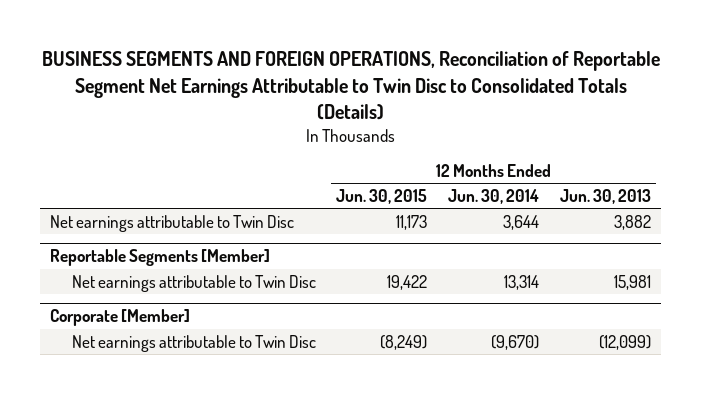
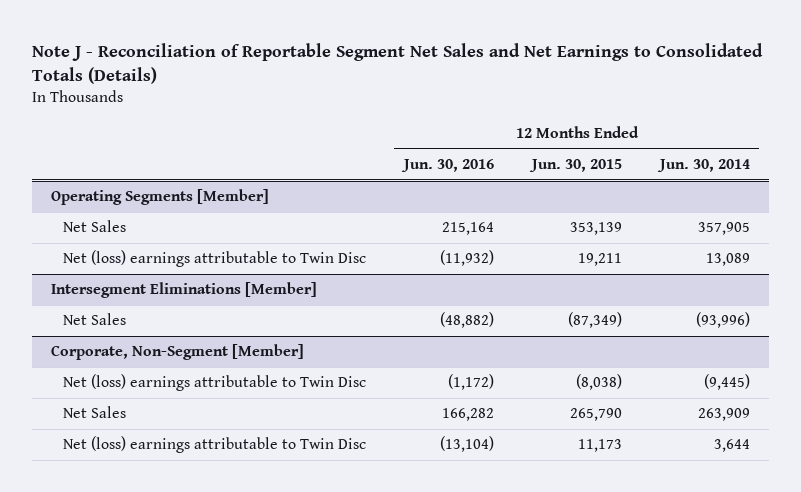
- BUSINESS SEGMENTS AND FOREIGN OPERATIONS, Reconciliation of Reportable Segment Net Earnings Attributable to Twin Disc to Consolidated Totals (Details)
+ Note J - Reconciliation of Reportable Segment Net Sales and Net Earnings to Consolidated Totals (Details)
- | 12 Months Ended Jun. 30, 2015 | 12 Months Ended Jun. 30, 2014 | 12 Months Ended Jun. 30, 2013
+ | 12 Months Ended Jun. 30, 2016 | 12 Months Ended Jun. 30, 2015 | 12 Months Ended Jun. 30, 2014
- Net earnings attributable to Twin Disc | 11,173 | 3,644 | 3,882
- Reportable Segments [Member]
- Net earnings attributable to Twin Disc | 19,422 | 13,314 | 15,981
- Corporate [Member]
- Net earnings attributable to Twin Disc | (8,249) | (9,670) | (12,099)
+ Operating Segments [Member]
+ Net Sales | 215,164 | 353,139 | 357,905
+ Net (loss) earnings attributable to Twin Disc | (11,932) | 19,211 | 13,089
+ Intersegment Eliminations [Member]
+ Net Sales | (48,882) | (87,349) | (93,996)
+ Corporate, Non-Segment [Member]
+ Net (loss) earnings attributable to Twin Disc | (1,172) | (8,038) | (9,445)
+ Net Sales | 166,282 | 265,790 | 263,909
+ Net (loss) earnings attributable to Twin Disc | (13,104) | 11,173 | 3,644

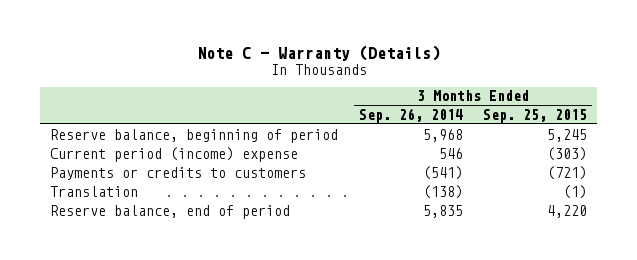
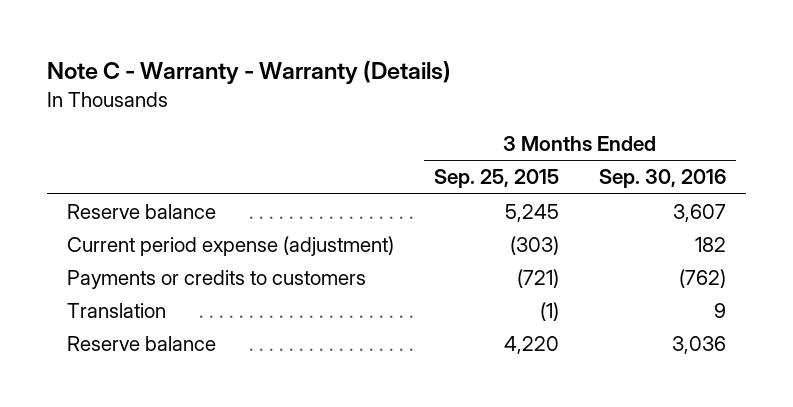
- Note C - Warranty (Details)
+ Note C - Warranty - Warranty (Details)
- | 3 Months Ended Sep. 26, 2014 | 3 Months Ended Sep. 25, 2015
+ | 3 Months Ended Sep. 25, 2015 | 3 Months Ended Sep. 30, 2016
- Reserve balance, beginning of period | 5,968 | 5,245
- Current period (income) expense | 546 | (303)
+ Reserve balance | 5,245 | 3,607
+ Current period expense (adjustment) | (303) | 182
- Reserve balance, end of period | 5,835 | 4,220
+ Reserve balance | 4,220 | 3,036

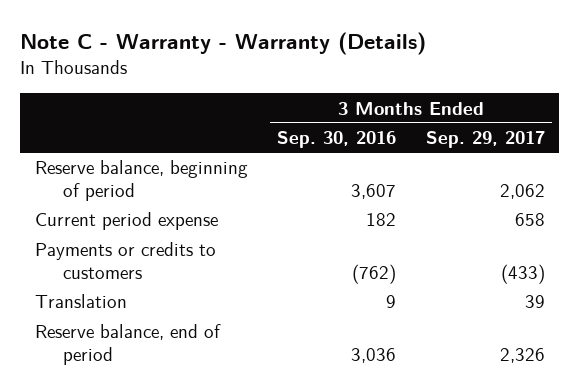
- | 3 Months Ended Sep. 25, 2015 | 3 Months Ended Sep. 30, 2016
+ | 3 Months Ended Sep. 30, 2016 | 3 Months Ended Sep. 29, 2017
- Reserve balance | 5,245 | 3,607
- Current period expense (adjustment) | (303) | 182
+ Reserve balance, beginning of period | 3,607 | 2,062
+ Current period expense | 182 | 658
- Reserve balance | 4,220 | 3,036
+ Reserve balance, end of period | 3,036 | 2,326

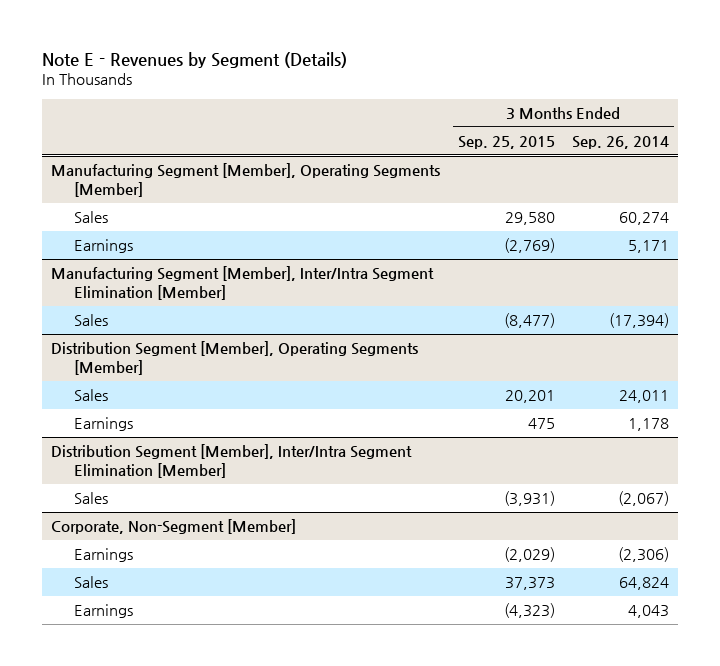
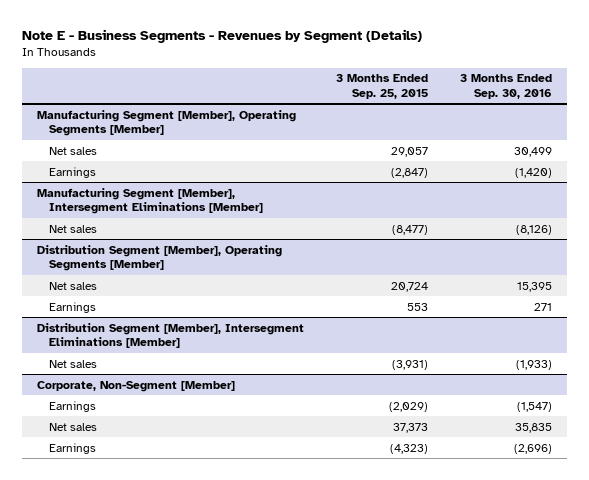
- Note E - Revenues by Segment (Details)
+ Note E - Business Segments - Revenues by Segment (Details)
- | 3 Months Ended Sep. 25, 2015 | 3 Months Ended Sep. 26, 2014
+ | 3 Months Ended Sep. 25, 2015 | 3 Months Ended Sep. 30, 2016
@ Manufacturing Segment [Member], Operating Segments [Member]
- Sales | 29,580 | 60,274
- Earnings | (2,769) | 5,171
- Manufacturing Segment [Member], Inter/Intra Segment Elimination [Member]
- Sales | (8,477) | (17,394)
@ Manufacturing Segment [Member], Operating Segments [Member]
+ Net sales | 29,057 | 30,499
+ Earnings | (2,847) | (1,420)
+ Manufacturing Segment [Member], Intersegment Eliminations [Member]
+ Net sales | (8,477) | (8,126)
@ Distribution Segment [Member], Operating Segments [Member]
- Sales | 20,201 | 24,011
- Earnings | 475 | 1,178
- Distribution Segment [Member], Inter/Intra Segment Elimination [Member]
- Sales | (3,931) | (2,067)
@ Distribution Segment [Member], Operating Segments [Member]
+ Net sales | 20,724 | 15,395
+ Earnings | 553 | 271
+ Distribution Segment [Member], Intersegment Eliminations [Member]
+ Net sales | (3,931) | (1,933)
@ Corporate, Non-Segment [Member]
- Sales | 37,373 | 64,824
+ Net sales | 37,373 | 35,835

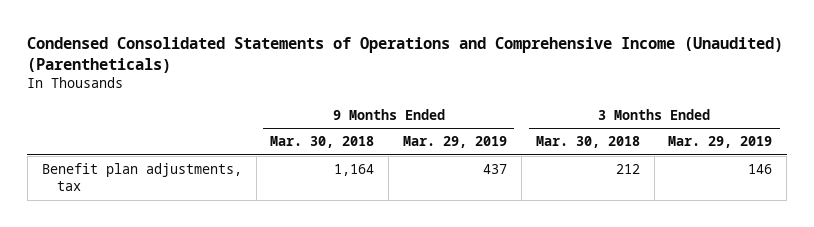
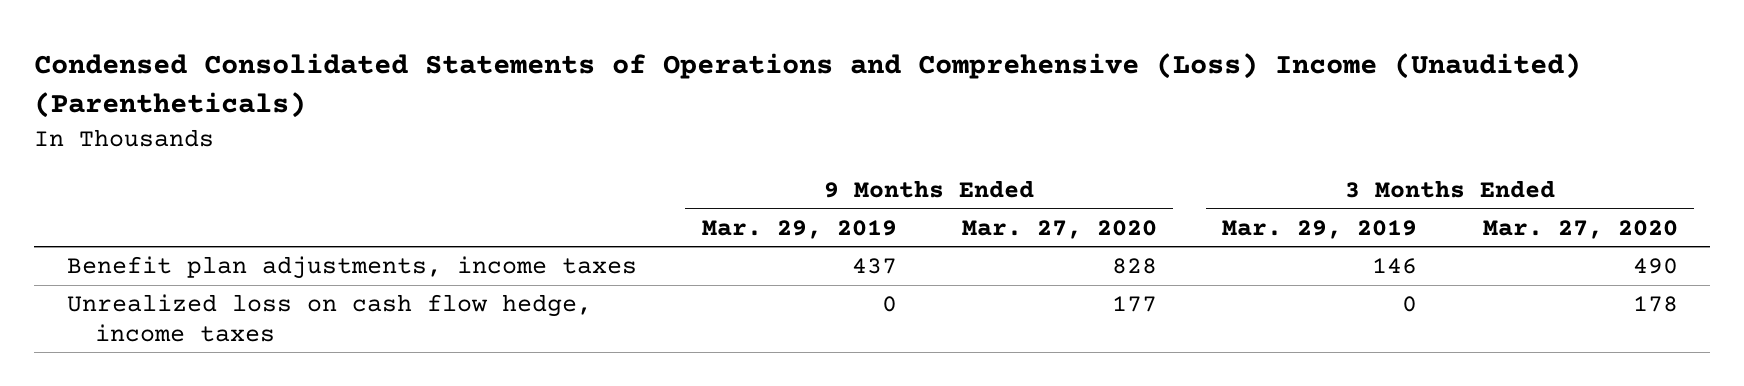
- Condensed Consolidated Statements of Operations and Comprehensive Income (Unaudited) (Parentheticals)
+ Condensed Consolidated Statements of Operations and Comprehensive (Loss) Income (Unaudited) (Parentheticals)
- | 9 Months Ended Mar. 30, 2018 | 9 Months Ended Mar. 29, 2019 | 3 Months Ended Mar. 30, 2018 | 3 Months Ended Mar. 29, 2019
+ | 9 Months Ended Mar. 29, 2019 | 9 Months Ended Mar. 27, 2020 | 3 Months Ended Mar. 29, 2019 | 3 Months Ended Mar. 27, 2020
- Benefit plan adjustments, tax | 1,164 | 437 | 212 | 146
+ Benefit plan adjustments, income taxes | 437 | 828 | 146 | 490
+ Unrealized loss on cash flow hedge, income taxes | 0 | 177 | 0 | 178

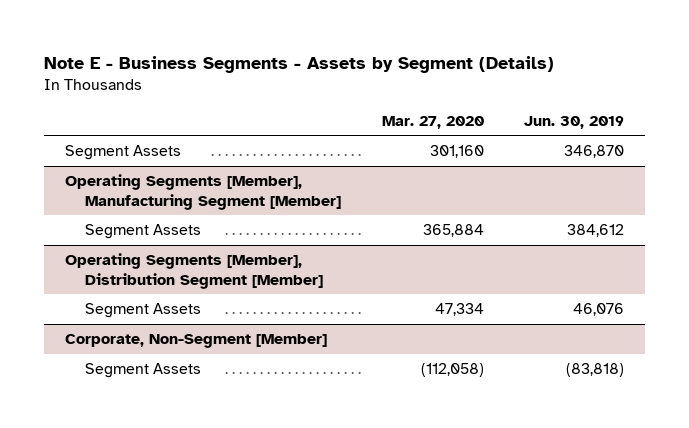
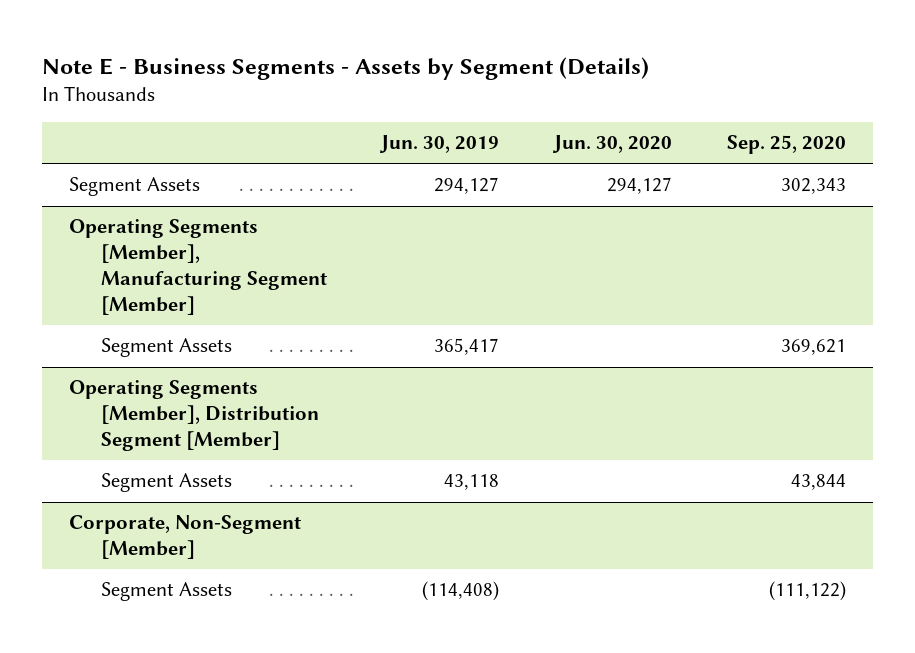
- | Mar. 27, 2020 | Jun. 30, 2019
+ | Jun. 30, 2019 | Jun. 30, 2020 | Sep. 25, 2020
- Segment Assets | 301,160 | 346,870
+ Segment Assets | 294,127 | 294,127 | 302,343
@ Operating Segments [Member], Manufacturing Segment [Member]
- Segment Assets | 365,884 | 384,612
+ Segment Assets | 365,417 | | 369,621
@ Operating Segments [Member], Distribution Segment [Member]
- Segment Assets | 47,334 | 46,076
+ Segment Assets | 43,118 | | 43,844
@ Corporate, Non-Segment [Member]
- Segment Assets | (112,058) | (83,818)
+ Segment Assets | (114,408) | | (111,122)

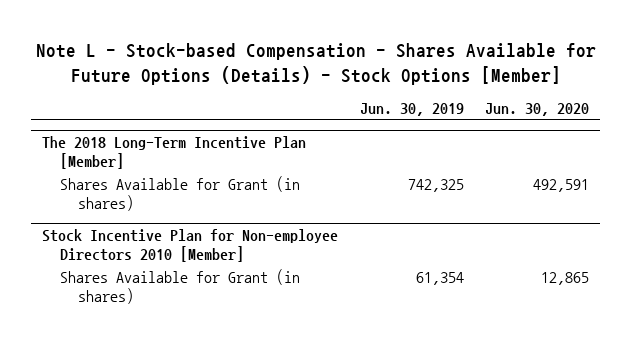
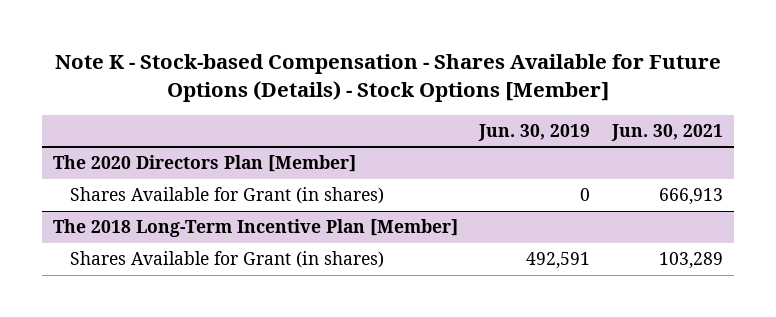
- Note L - Stock-based Compensation - Shares Available for Future Options (Details) - Stock Options [Member]
+ Note K - Stock-based Compensation - Shares Available for Future Options (Details) - Stock Options [Member]
- | Jun. 30, 2019 | Jun. 30, 2020
+ | Jun. 30, 2019 | Jun. 30, 2021
+ The 2020 Directors Plan [Member]
+ Shares Available for Grant (in shares) | 0 | 666,913
@ The 2018 Long-Term Incentive Plan [Member]
- Shares Available for Grant (in shares) | 742,325 | 492,591
- Stock Incentive Plan for Non-employee Directors 2010 [Member]
- Shares Available for Grant (in shares) | 61,354 | 12,865
@ The 2018 Long-Term Incentive Plan [Member]
+ Shares Available for Grant (in shares) | 492,591 | 103,289

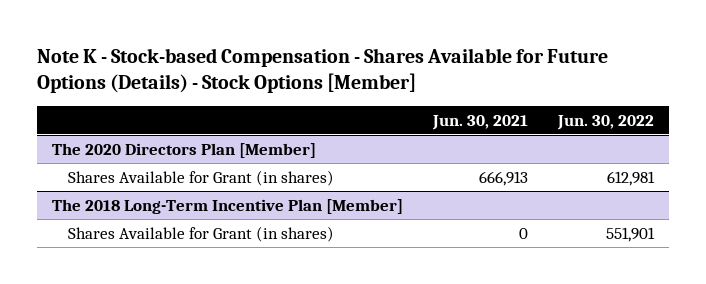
- | Jun. 30, 2019 | Jun. 30, 2021
+ | Jun. 30, 2021 | Jun. 30, 2022
@ The 2018 Long-Term Incentive Plan [Member]
- Shares Available for Grant (in shares) | 492,591 | 103,289
+ Shares Available for Grant (in shares) | 0 | 551,901

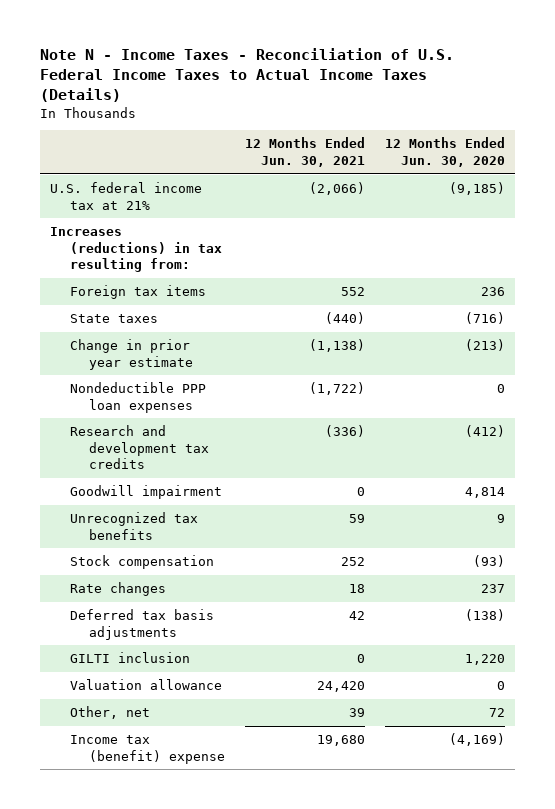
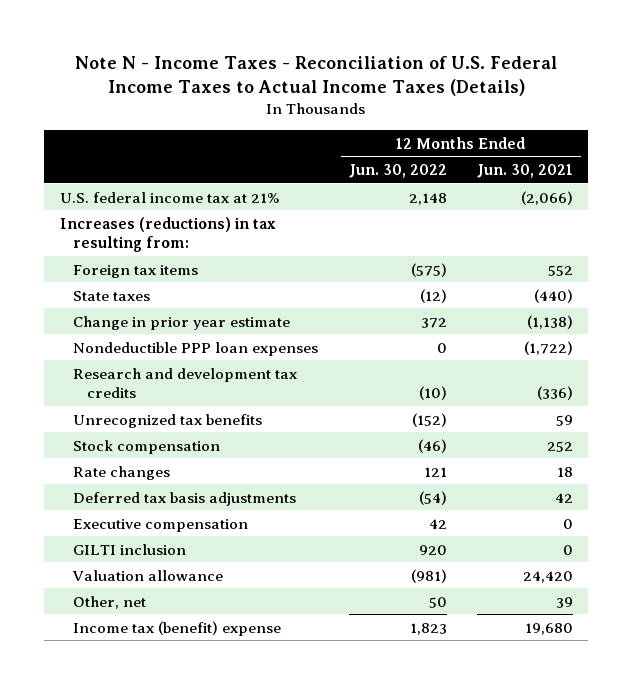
- | 12 Months Ended Jun. 30, 2021 | 12 Months Ended Jun. 30, 2020
+ | 12 Months Ended Jun. 30, 2022 | 12 Months Ended Jun. 30, 2021
- Goodwill impairment | 0 | 4,814
+ Executive compensation | 42 | 0

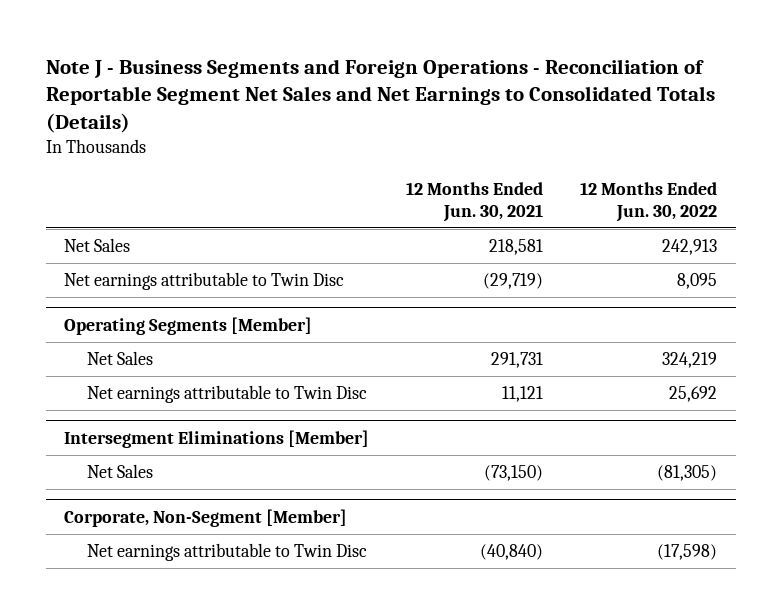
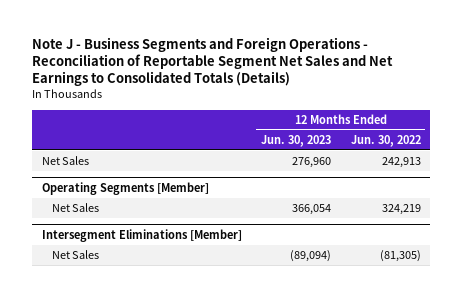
- | 12 Months Ended Jun. 30, 2021 | 12 Months Ended Jun. 30, 2022
+ | 12 Months Ended Jun. 30, 2023 | 12 Months Ended Jun. 30, 2022
- Net earnings attributable to Twin Disc | (29,719) | 8,095
@ Operating Segments [Member]
- Net earnings attributable to Twin Disc | 11,121 | 25,692
- Corporate, Non-Segment [Member]
- Net earnings attributable to Twin Disc | (40,840) | (17,598)

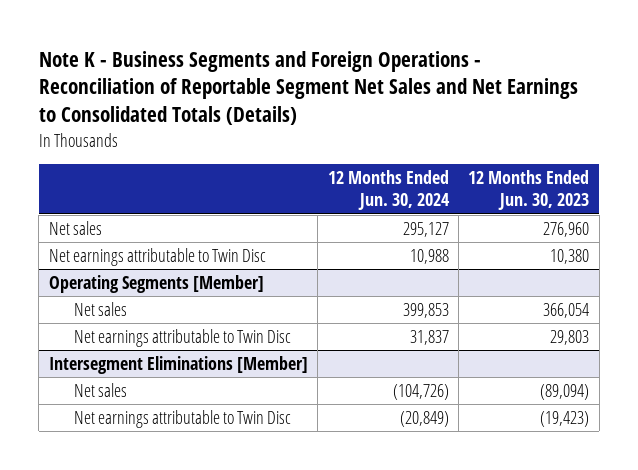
- Note J - Business Segments and Foreign Operations - Reconciliation of Reportable Segment Net Sales and Net Earnings to Consolidated Totals (Details)
+ Note K - Business Segments and Foreign Operations - Reconciliation of Reportable Segment Net Sales and Net Earnings to Consolidated Totals (Details)
- | 12 Months Ended Jun. 30, 2023 | 12 Months Ended Jun. 30, 2022
+ | 12 Months Ended Jun. 30, 2024 | 12 Months Ended Jun. 30, 2023
- Net Sales | 276,960 | 242,913
+ Net sales | 295,127 | 276,960
+ Net earnings attributable to Twin Disc | 10,988 | 10,380
@ Operating Segments [Member]
- Net Sales | 366,054 | 324,219
+ Net sales | 399,853 | 366,054
+ Net earnings attributable to Twin Disc | 31,837 | 29,803
@ Intersegment Eliminations [Member]
- Net Sales | (89,094) | (81,305)
+ Net sales | (104,726) | (89,094)
+ Net earnings attributable to Twin Disc | (20,849) | (19,423)

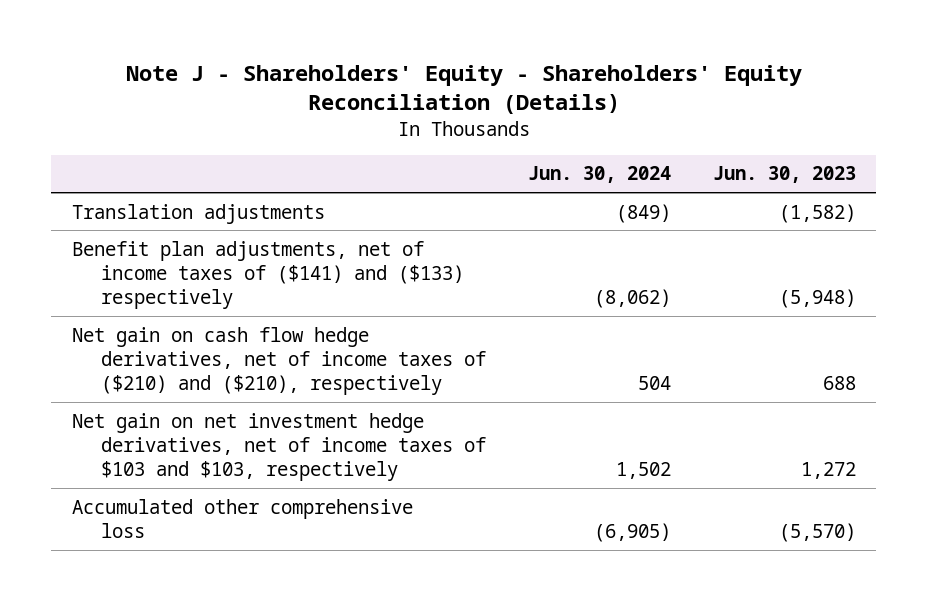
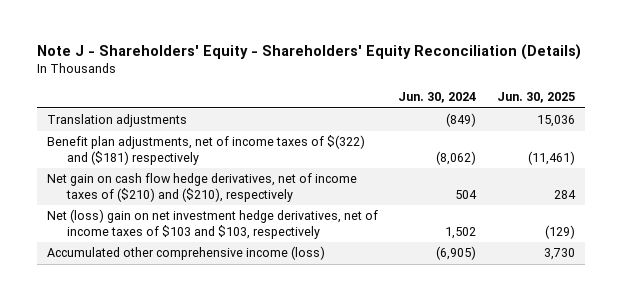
- | Jun. 30, 2024 | Jun. 30, 2023
+ | Jun. 30, 2024 | Jun. 30, 2025
- Benefit plan adjustments, net of income taxes of ($141) and ($133) respectively | (8,062) | (5,948)
+ Benefit plan adjustments, net of income taxes of $(322) and ($181) respectively | (8,062) | (11,461)
- Net gain on net investment hedge derivatives, net of income taxes of $103 and $103, respectively | 1,502 | 1,272
- Accumulated other comprehensive loss | (6,905) | (5,570)
+ Net (loss) gain on net investment hedge derivatives, net of income taxes of $103 and $103, respectively | 1,502 | (129)
+ Accumulated other comprehensive income (loss) | (6,905) | 3,730

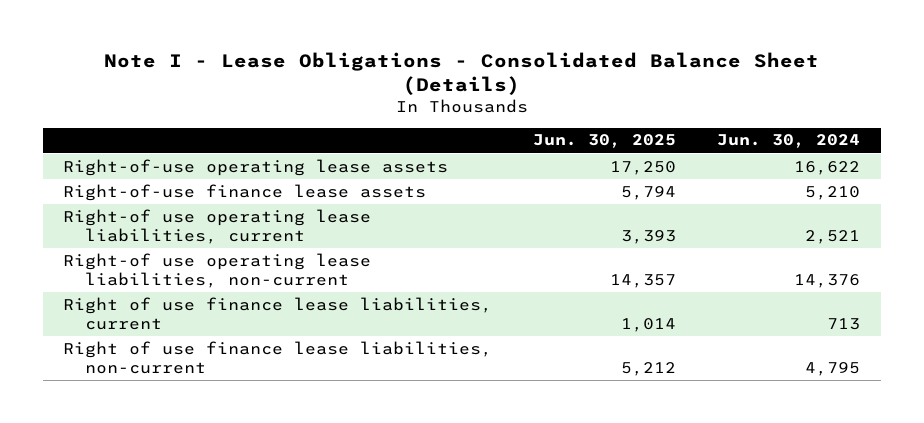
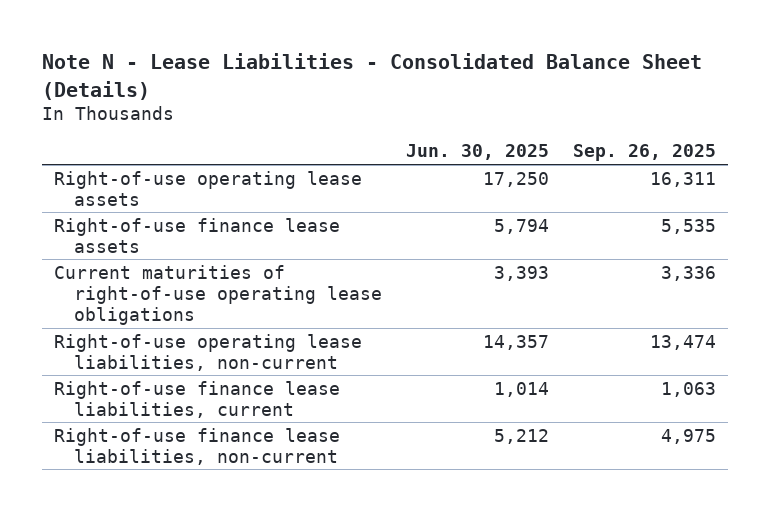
- Note I - Lease Obligations - Consolidated Balance Sheet (Details)
+ Note N - Lease Liabilities - Consolidated Balance Sheet (Details)
- | Jun. 30, 2025 | Jun. 30, 2024
+ | Jun. 30, 2025 | Sep. 26, 2025
- Right-of use operating lease liabilities, current | 3,393 | 2,521
- Right-of use operating lease liabilities, non-current | 14,357 | 14,376
- Right of use finance lease liabilities, current | 1,014 | 713
- Right of use finance lease liabilities, non-current | 5,212 | 4,795
+ Current maturities of right-of-use operating lease obligations | 3,393 | 3,336
+ Right-of-use operating lease liabilities, non-current | 14,357 | 13,474
+ Right-of-use finance lease liabilities, current | 1,014 | 1,063
+ Right-of-use finance lease liabilities, non-current | 5,212 | 4,975

